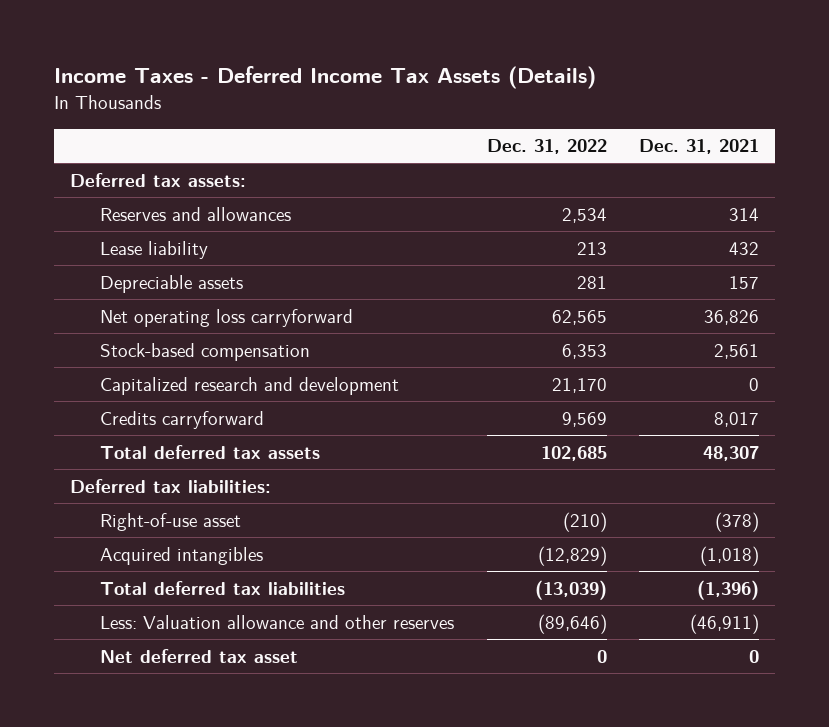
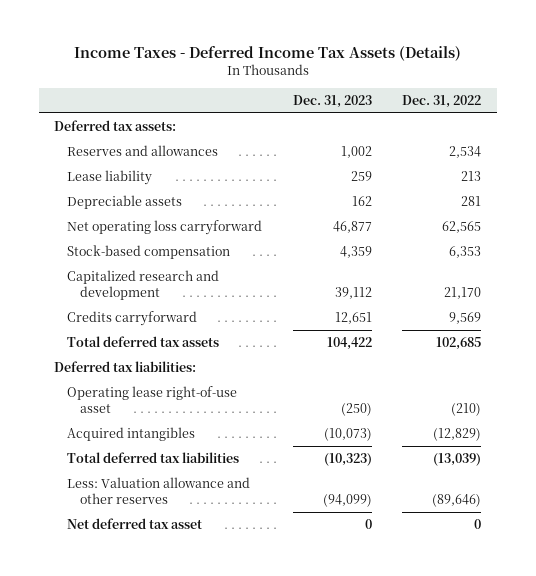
- | Dec. 31, 2022 | Dec. 31, 2021
+ | Dec. 31, 2023 | Dec. 31, 2022
- Right-of-use asset | (210) | (378)
+ Operating lease right-of-use asset | (250) | (210)

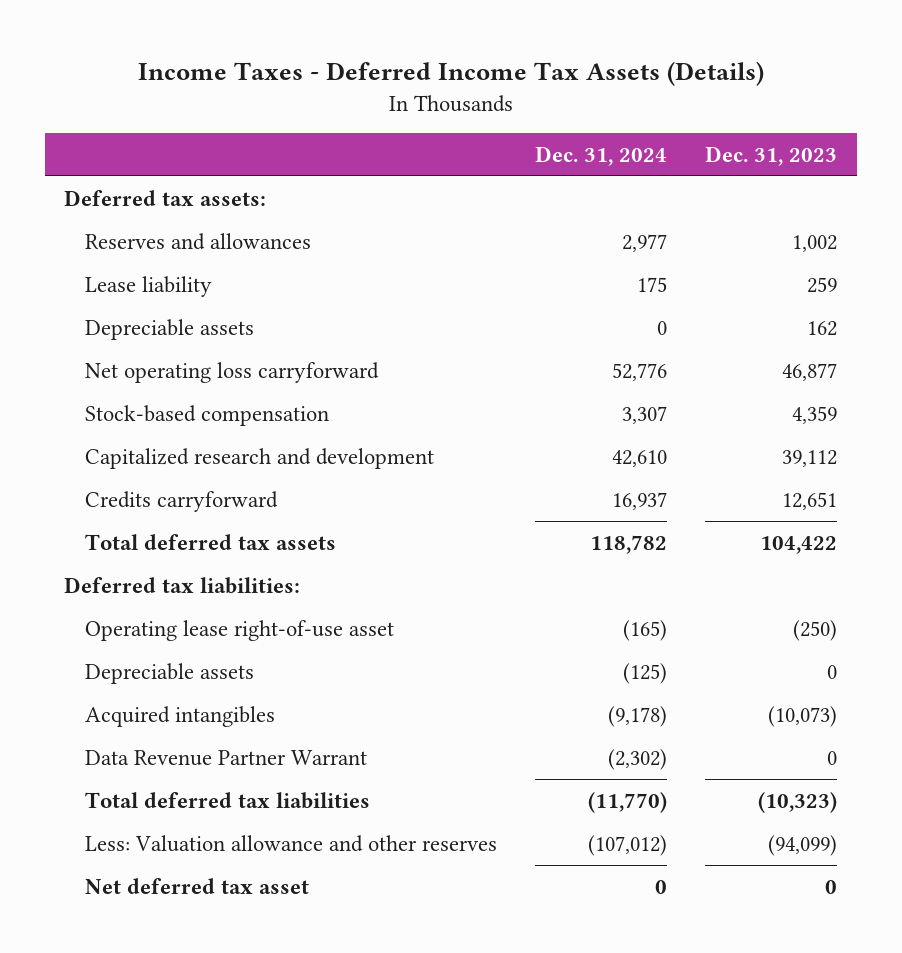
- | Dec. 31, 2023 | Dec. 31, 2022
+ | Dec. 31, 2024 | Dec. 31, 2023
+ Depreciable assets | (125) | 0
+ Data Revenue Partner Warrant | (2,302) | 0

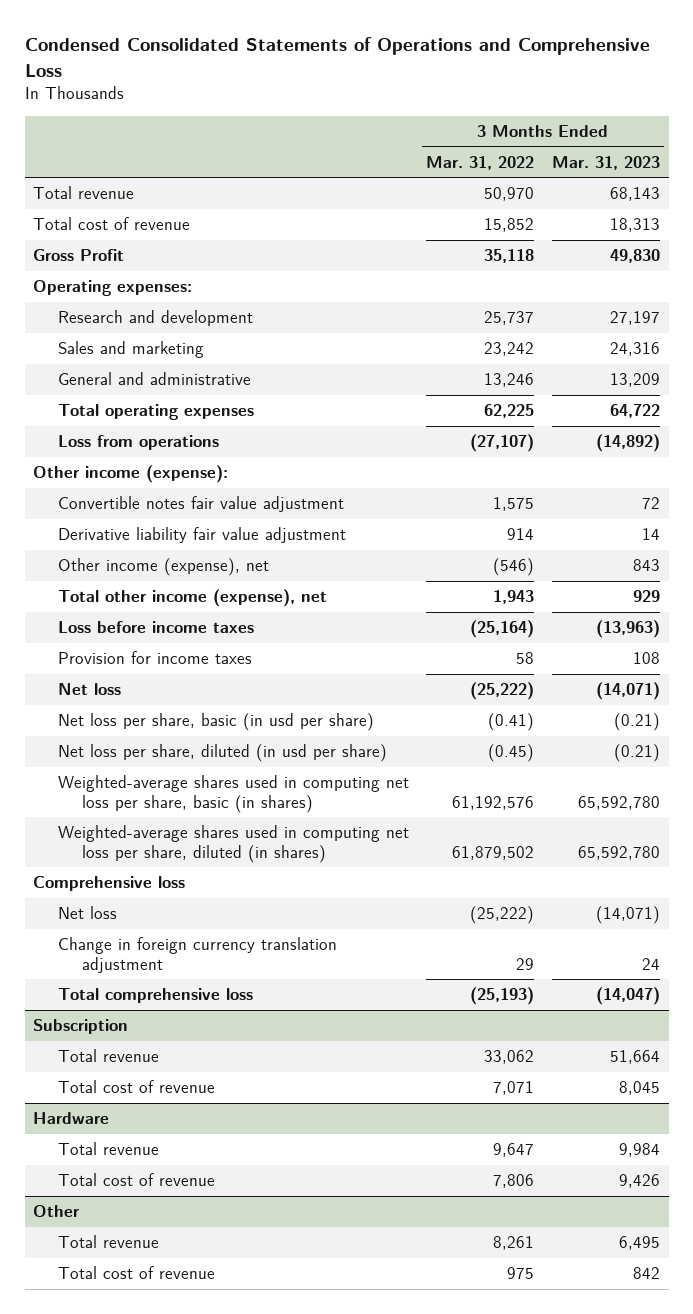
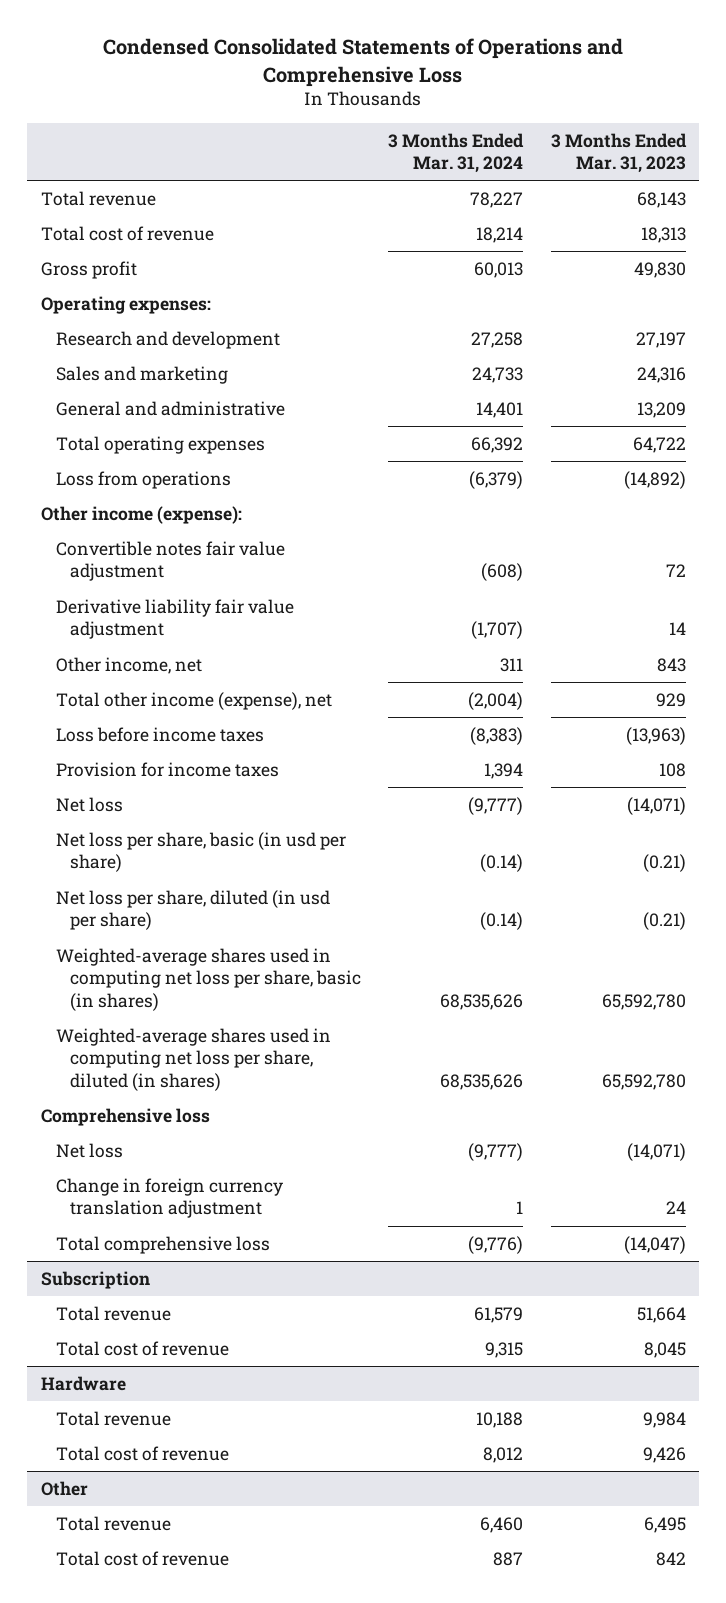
- | 3 Months Ended Mar. 31, 2022 | 3 Months Ended Mar. 31, 2023
+ | 3 Months Ended Mar. 31, 2024 | 3 Months Ended Mar. 31, 2023
- Gross Profit | 35,118 | 49,830
+ Gross profit | 60,013 | 49,830
- Other income (expense), net | (546) | 843
+ Other income, net | 311 | 843

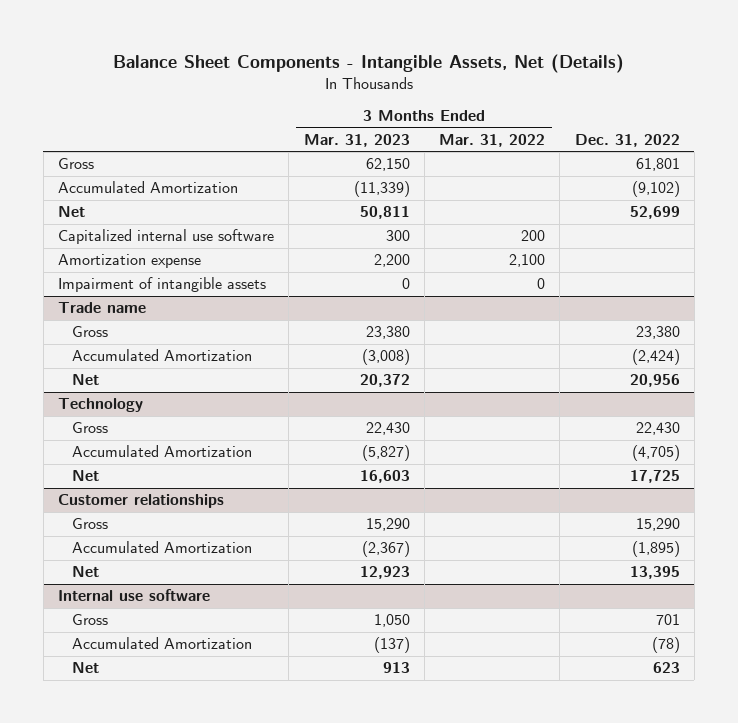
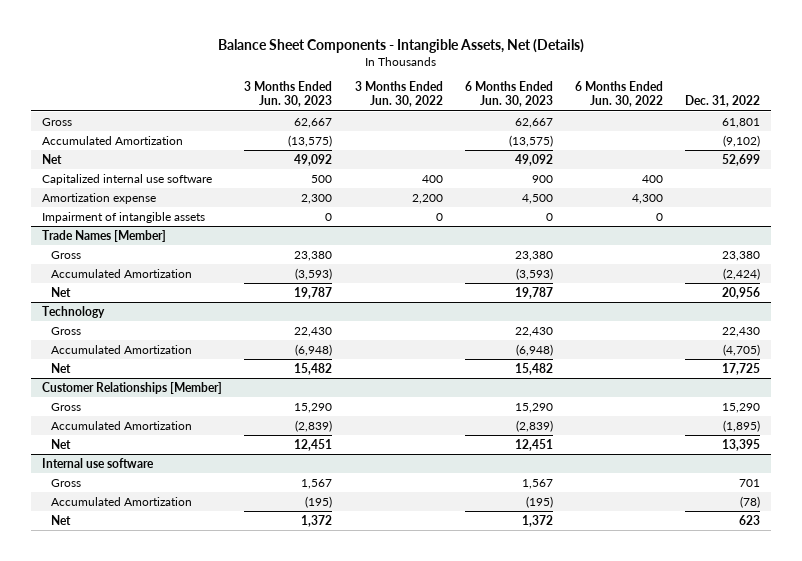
- | 3 Months Ended Mar. 31, 2023 | 3 Months Ended Mar. 31, 2022 | Dec. 31, 2022
+ | 3 Months Ended Jun. 30, 2023 | 3 Months Ended Jun. 30, 2022 | 6 Months Ended Jun. 30, 2023 | 6 Months Ended Jun. 30, 2022 | Dec. 31, 2022
- Trade name
+ Trade Names [Member]
- Customer relationships
+ Customer Relationships [Member]

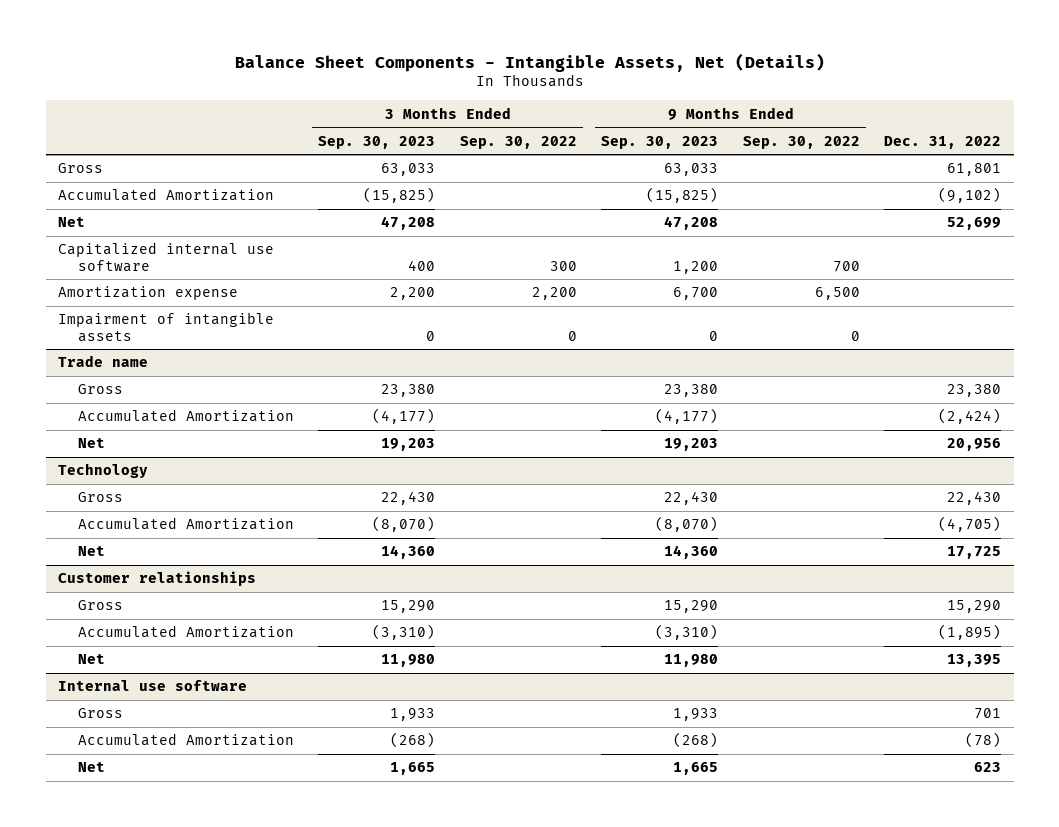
- | 3 Months Ended Jun. 30, 2023 | 3 Months Ended Jun. 30, 2022 | 6 Months Ended Jun. 30, 2023 | 6 Months Ended Jun. 30, 2022 | Dec. 31, 2022
+ | 3 Months Ended Sep. 30, 2023 | 3 Months Ended Sep. 30, 2022 | 9 Months Ended Sep. 30, 2023 | 9 Months Ended Sep. 30, 2022 | Dec. 31, 2022
- Trade Names [Member]
+ Trade name
- Customer Relationships [Member]
+ Customer relationships

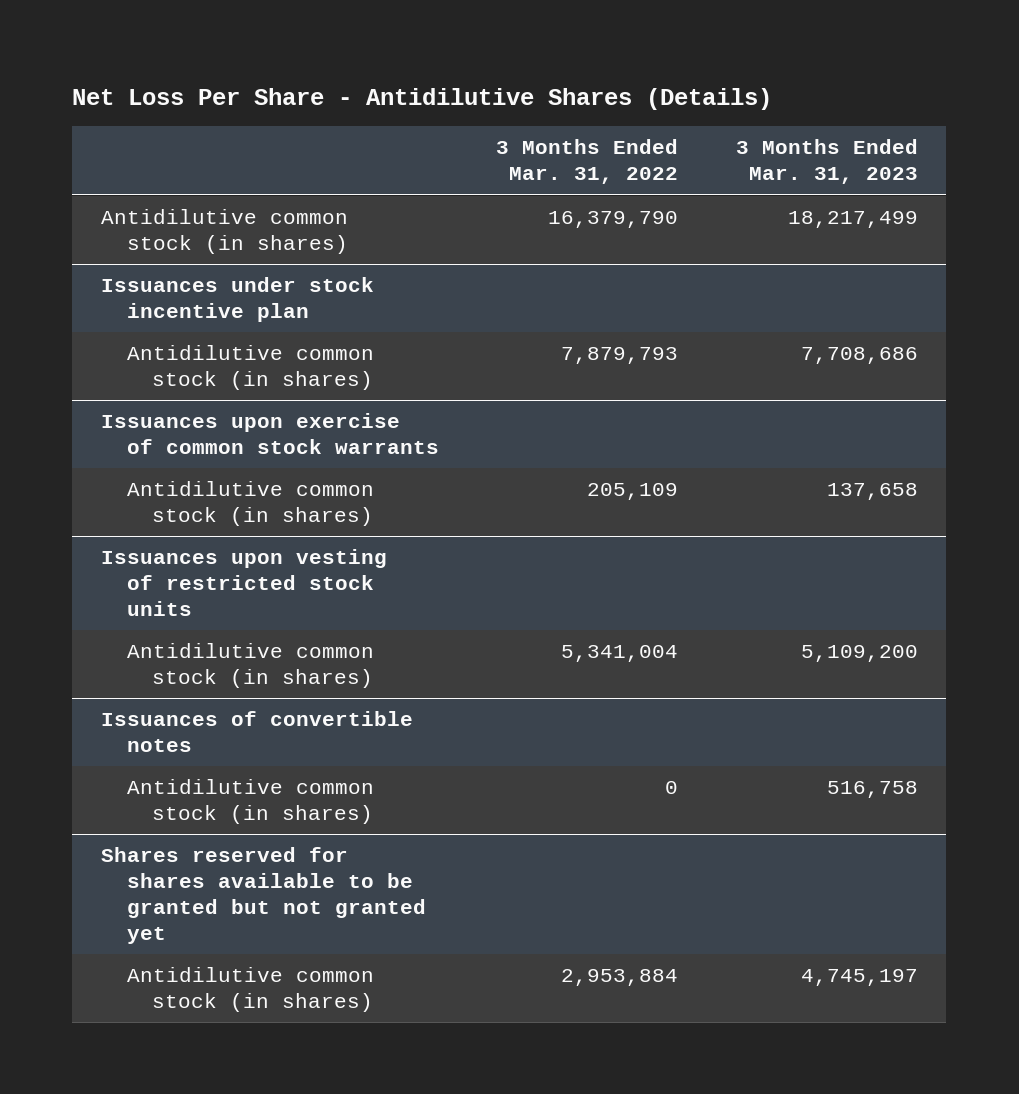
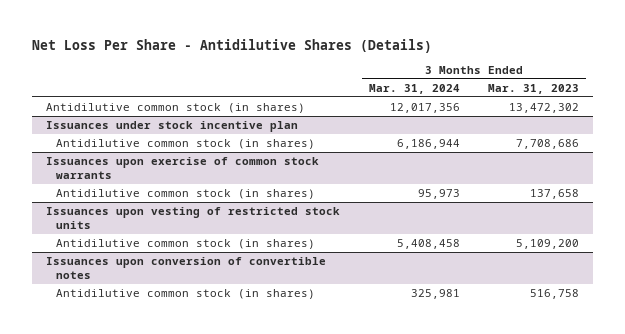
- | 3 Months Ended Mar. 31, 2022 | 3 Months Ended Mar. 31, 2023
+ | 3 Months Ended Mar. 31, 2024 | 3 Months Ended Mar. 31, 2023
- Antidilutive common stock (in shares) | 16,379,790 | 18,217,499
+ Antidilutive common stock (in shares) | 12,017,356 | 13,472,302
- Issuances of convertible notes
+ Issuances upon conversion of convertible notes
- Shares reserved for shares available to be granted but not granted yet
- Antidilutive common stock (in shares) | 2,953,884 | 4,745,197

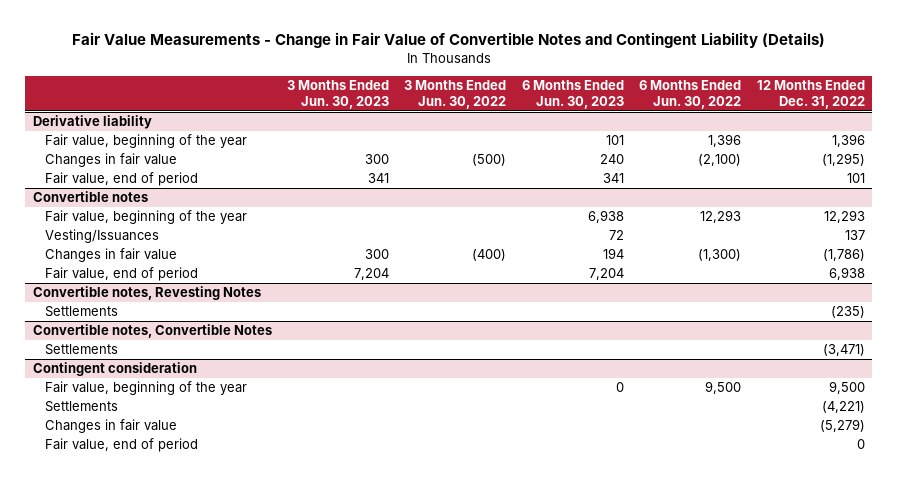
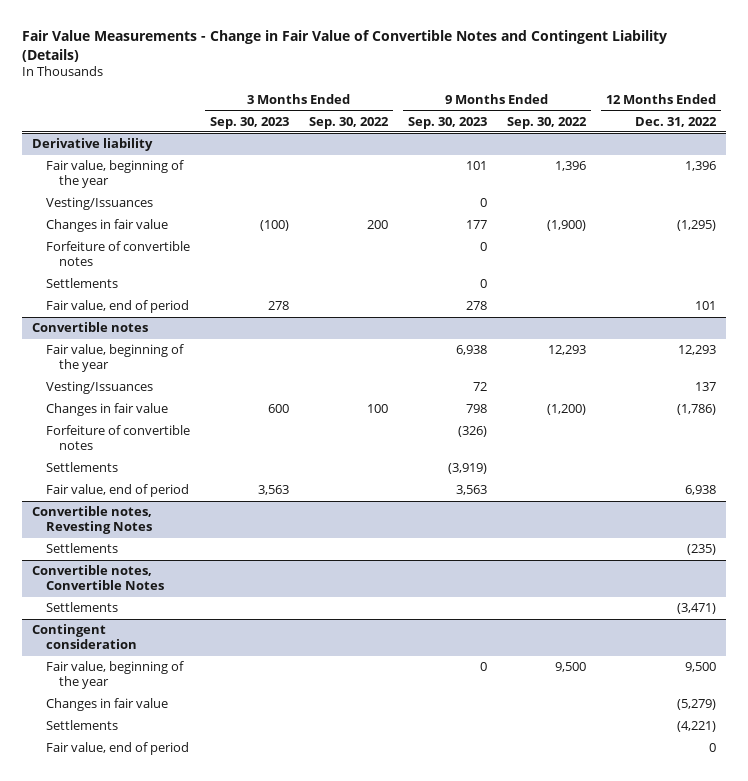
- | 3 Months Ended Jun. 30, 2023 | 3 Months Ended Jun. 30, 2022 | 6 Months Ended Jun. 30, 2023 | 6 Months Ended Jun. 30, 2022 | 12 Months Ended Dec. 31, 2022
+ | 3 Months Ended Sep. 30, 2023 | 3 Months Ended Sep. 30, 2022 | 9 Months Ended Sep. 30, 2023 | 9 Months Ended Sep. 30, 2022 | 12 Months Ended Dec. 31, 2022
@ Derivative liability
+ Vesting/Issuances | | | 0 | |
+ Forfeiture of convertible notes | | | 0 | |
+ Settlements | | | 0 | |
@ Convertible notes
+ Forfeiture of convertible notes | | | (326) | |
+ Settlements | | | (3,919) | |
@ Contingent consideration
moved down: Settlements | | | | | (4,221)

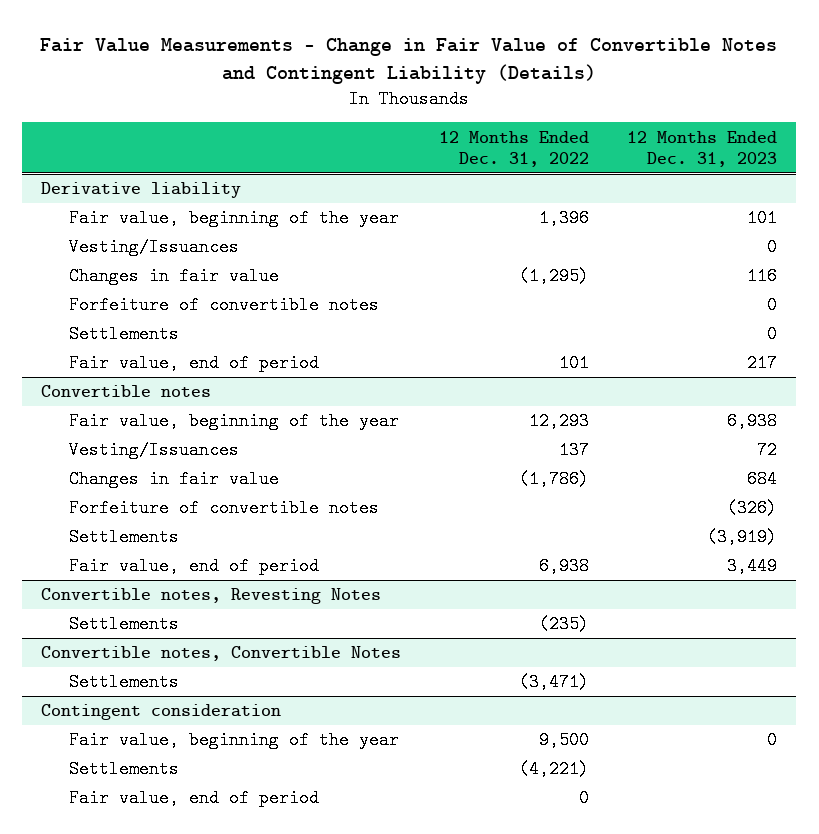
- | 3 Months Ended Sep. 30, 2023 | 3 Months Ended Sep. 30, 2022 | 9 Months Ended Sep. 30, 2023 | 9 Months Ended Sep. 30, 2022 | 12 Months Ended Dec. 31, 2022
+ | 12 Months Ended Dec. 31, 2022 | 12 Months Ended Dec. 31, 2023
@ Contingent consideration
- Changes in fair value | | | | | (5,279)

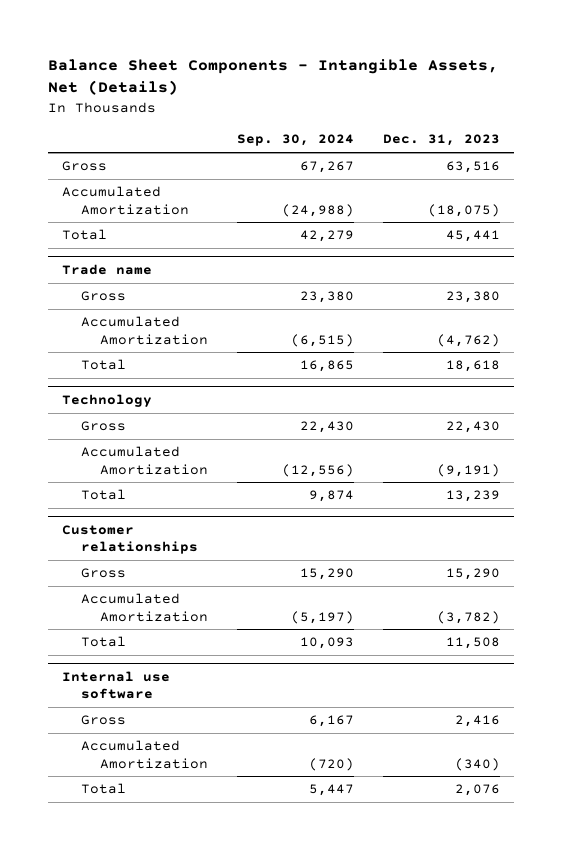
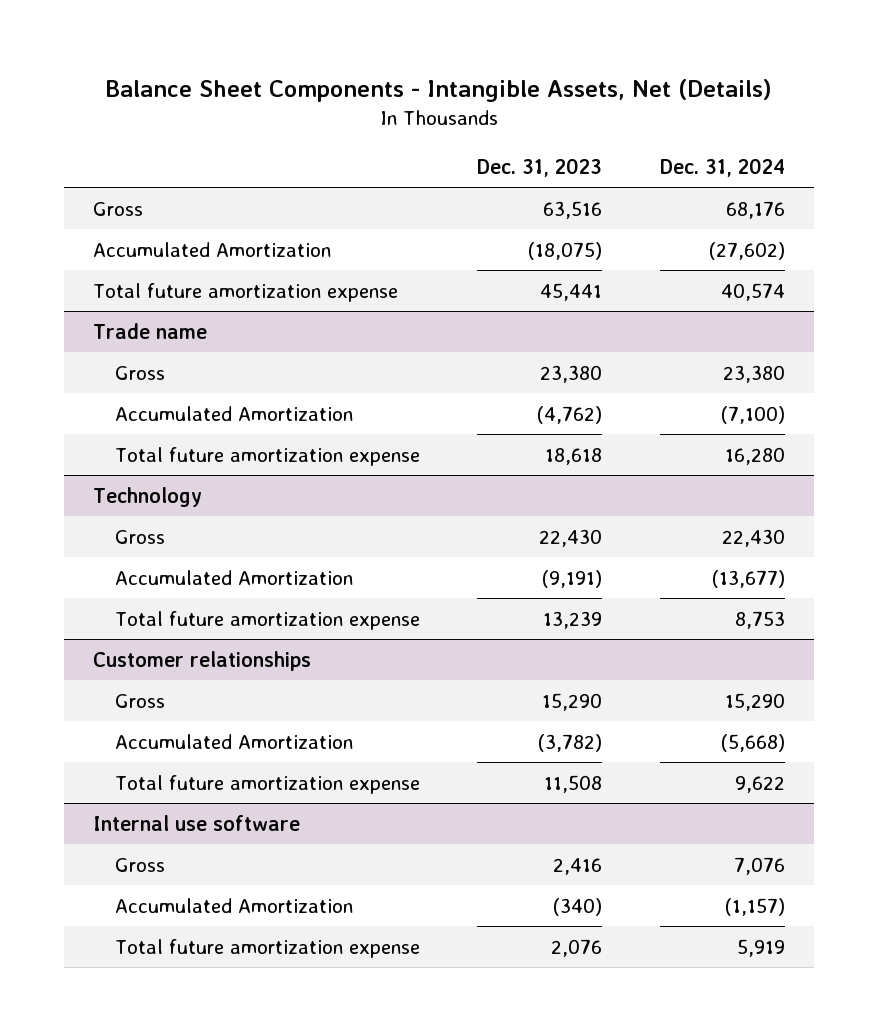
- | Sep. 30, 2024 | Dec. 31, 2023
+ | Dec. 31, 2023 | Dec. 31, 2024
- Total | 42,279 | 45,441
+ Total future amortization expense | 45,441 | 40,574
@ Trade name
- Total | 16,865 | 18,618
+ Total future amortization expense | 18,618 | 16,280
@ Technology
- Total | 9,874 | 13,239
+ Total future amortization expense | 13,239 | 8,753
@ Customer relationships
- Total | 10,093 | 11,508
+ Total future amortization expense | 11,508 | 9,622
@ Internal use software
- Total | 5,447 | 2,076
+ Total future amortization expense | 2,076 | 5,919

